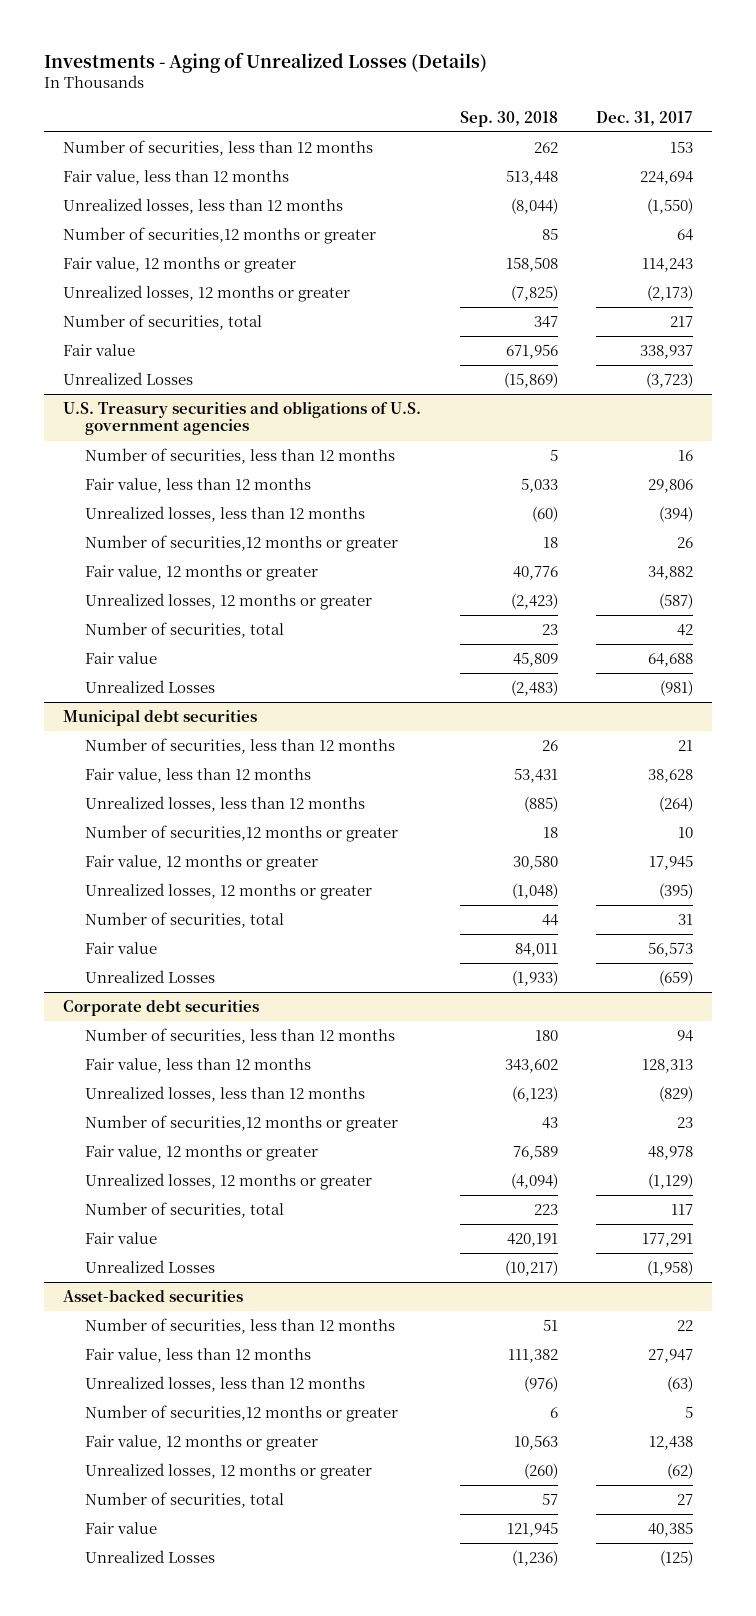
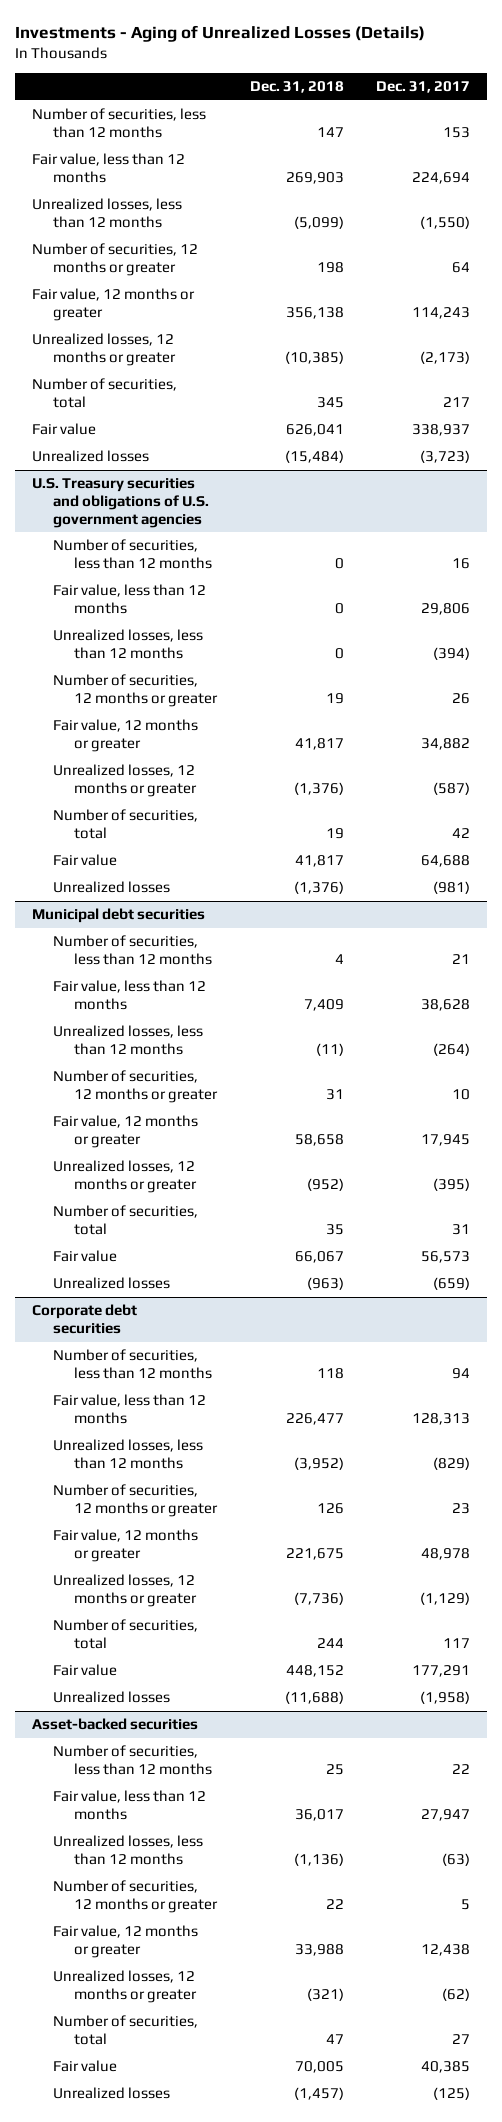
- | Sep. 30, 2018 | Dec. 31, 2017
+ | Dec. 31, 2018 | Dec. 31, 2017
- Number of securities,12 months or greater | 85 | 64
+ Number of securities, 12 months or greater | 198 | 64
- Unrealized Losses | (15,869) | (3,723)
+ Unrealized losses | (15,484) | (3,723)
@ U.S. Treasury securities and obligations of U.S. government agencies
- Number of securities,12 months or greater | 18 | 26
+ Number of securities, 12 months or greater | 19 | 26
- Unrealized Losses | (2,483) | (981)
+ Unrealized losses | (1,376) | (981)
@ Municipal debt securities
- Number of securities,12 months or greater | 18 | 10
+ Number of securities, 12 months or greater | 31 | 10
- Unrealized Losses | (1,933) | (659)
+ Unrealized losses | (963) | (659)
@ Corporate debt securities
- Number of securities,12 months or greater | 43 | 23
+ Number of securities, 12 months or greater | 126 | 23
- Unrealized Losses | (10,217) | (1,958)
+ Unrealized losses | (11,688) | (1,958)
@ Asset-backed securities
- Number of securities,12 months or greater | 6 | 5
+ Number of securities, 12 months or greater | 22 | 5
- Unrealized Losses | (1,236) | (125)
+ Unrealized losses | (1,457) | (125)

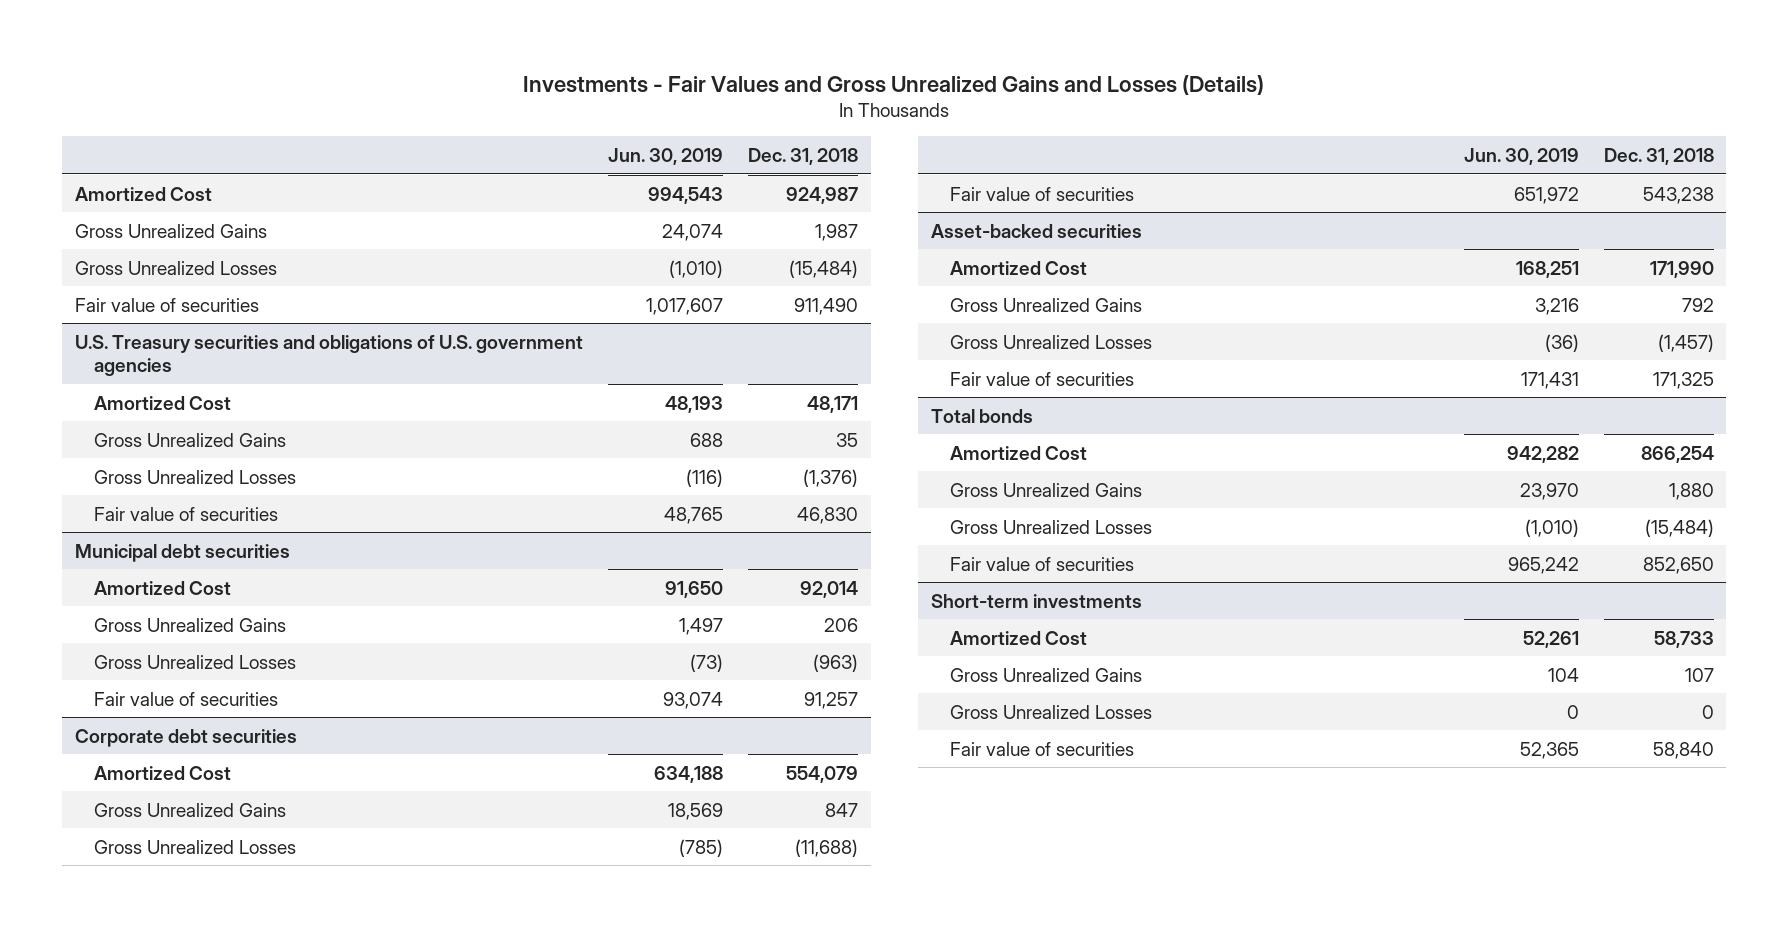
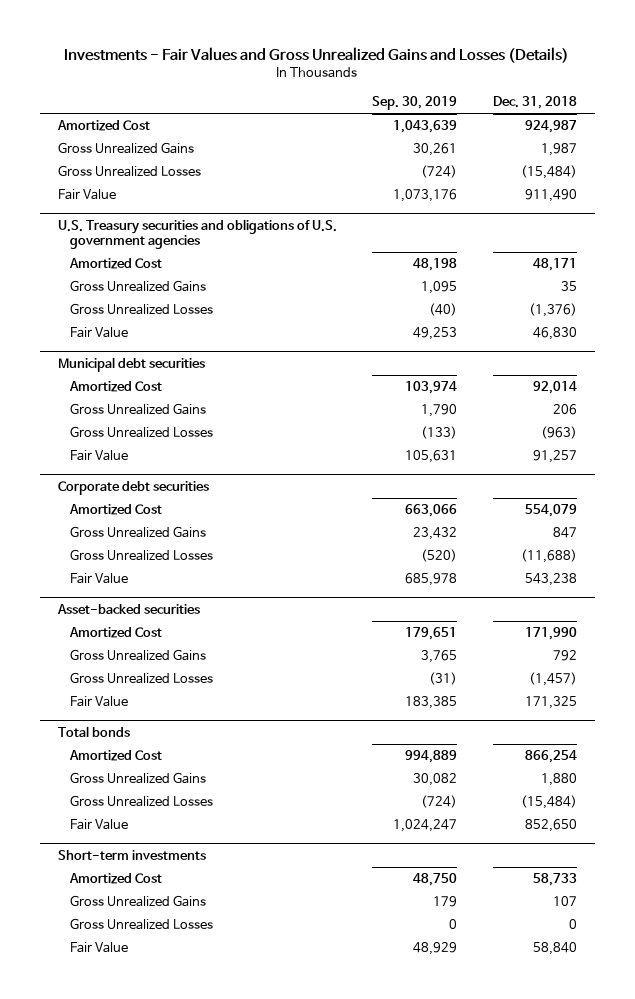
- | Jun. 30, 2019 | Dec. 31, 2018
+ | Sep. 30, 2019 | Dec. 31, 2018
- Fair value of securities | 1,017,607 | 911,490
+ Fair Value | 1,073,176 | 911,490
@ U.S. Treasury securities and obligations of U.S. government agencies
- Fair value of securities | 48,765 | 46,830
+ Fair Value | 49,253 | 46,830
@ Municipal debt securities
- Fair value of securities | 93,074 | 91,257
+ Fair Value | 105,631 | 91,257
@ Corporate debt securities
- Fair value of securities | 651,972 | 543,238
+ Fair Value | 685,978 | 543,238
@ Asset-backed securities
- Fair value of securities | 171,431 | 171,325
+ Fair Value | 183,385 | 171,325
@ Total bonds
- Fair value of securities | 965,242 | 852,650
+ Fair Value | 1,024,247 | 852,650
@ Short-term investments
- Fair value of securities | 52,365 | 58,840
+ Fair Value | 48,929 | 58,840

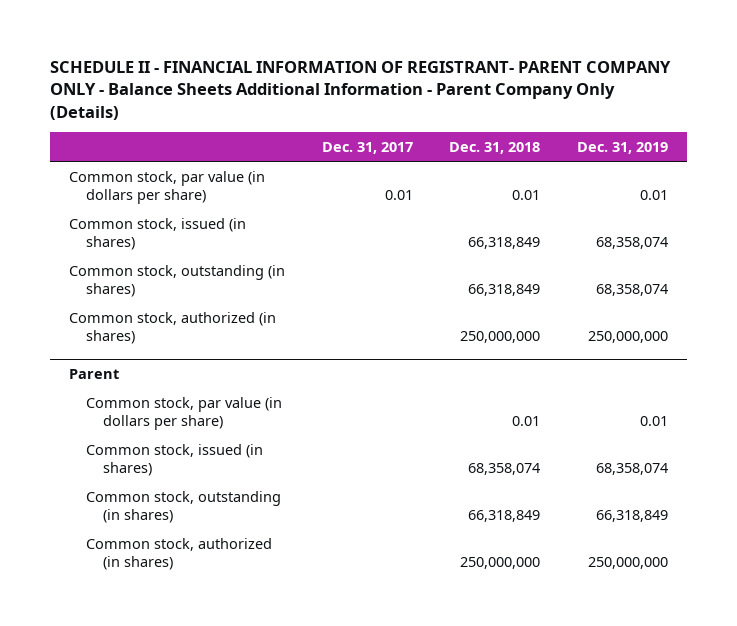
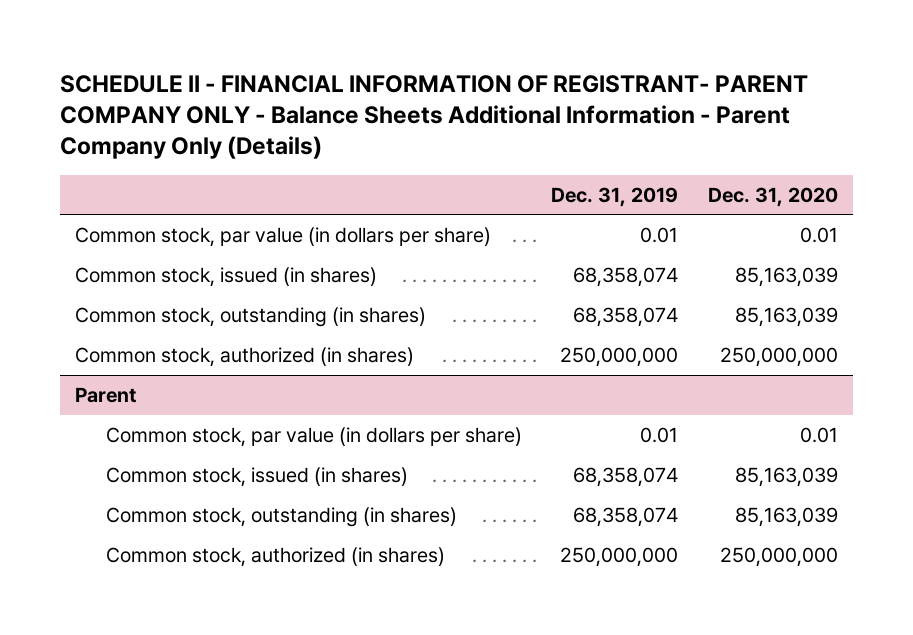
- | Dec. 31, 2017 | Dec. 31, 2018 | Dec. 31, 2019
+ | Dec. 31, 2019 | Dec. 31, 2020
@ Parent
- Common stock, outstanding (in shares) | | 66,318,849 | 66,318,849
+ Common stock, outstanding (in shares) | 68,358,074 | 85,163,039

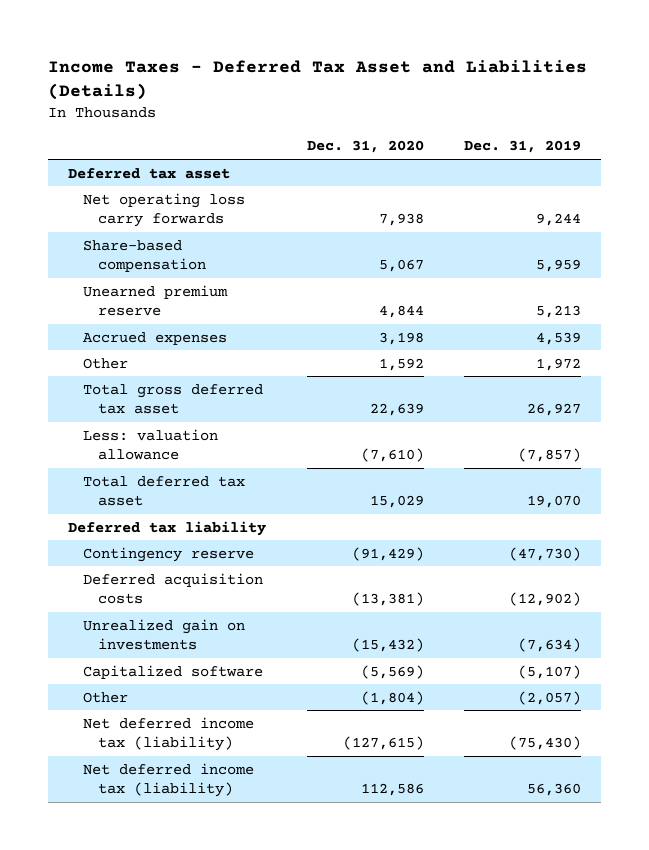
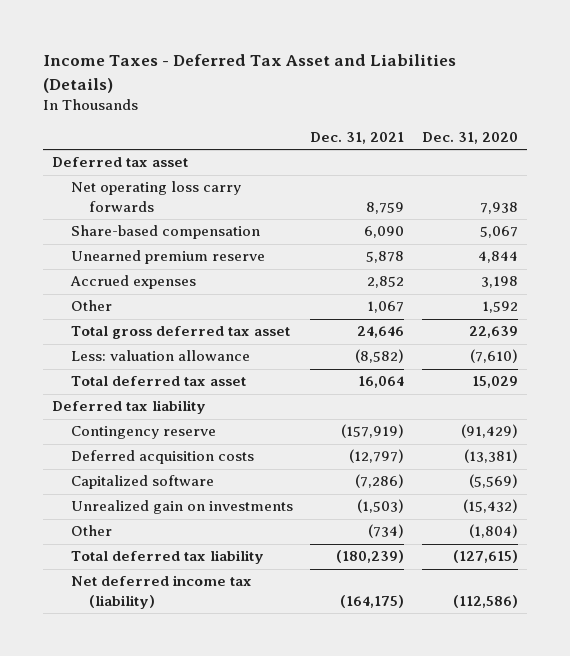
- | Dec. 31, 2020 | Dec. 31, 2019
+ | Dec. 31, 2021 | Dec. 31, 2020
moved down: Unrealized gain on investments | (1,503) | (15,432)
- Net deferred income tax (liability) | (127,615) | (75,430)
- Net deferred income tax (liability) | 112,586 | 56,360
+ Total deferred tax liability | (180,239) | (127,615)
+ Net deferred income tax (liability) | (164,175) | (112,586)

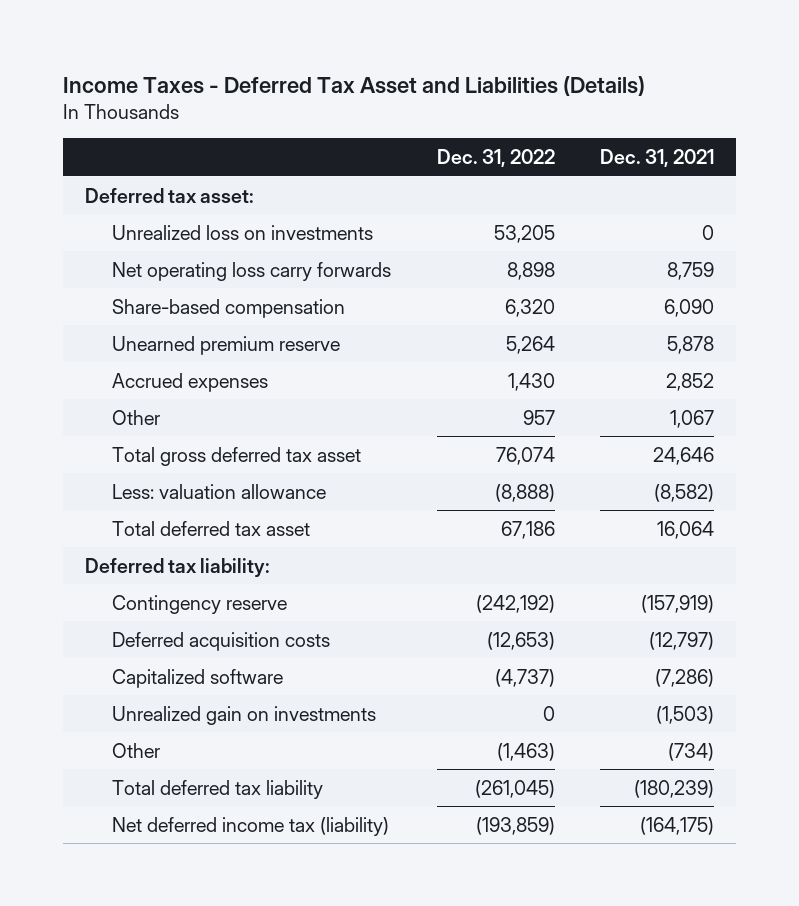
- | Dec. 31, 2021 | Dec. 31, 2020
+ | Dec. 31, 2022 | Dec. 31, 2021
- Deferred tax asset
+ Deferred tax asset:
+ Unrealized loss on investments | 53,205 | 0
- Deferred tax liability
+ Deferred tax liability:

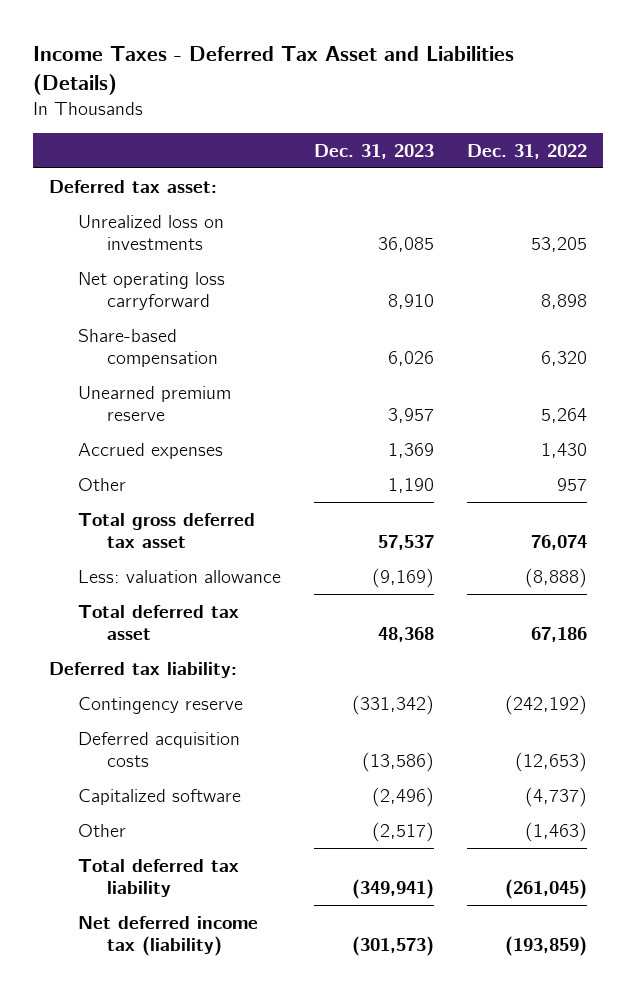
- | Dec. 31, 2022 | Dec. 31, 2021
+ | Dec. 31, 2023 | Dec. 31, 2022
- Net operating loss carry forwards | 8,898 | 8,759
+ Net operating loss carryforward | 8,910 | 8,898
- Unrealized gain on investments | 0 | (1,503)

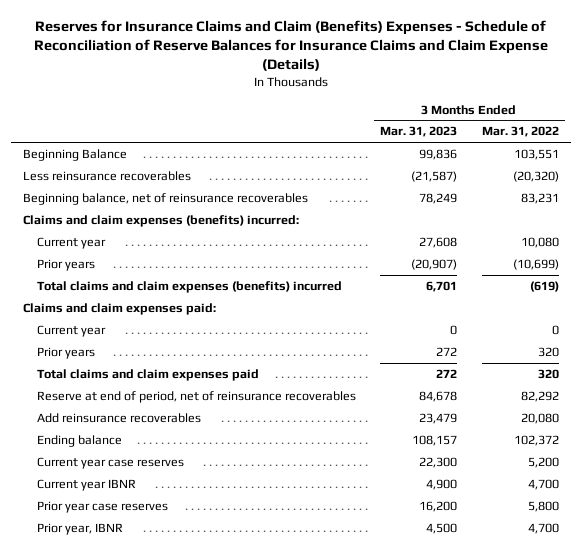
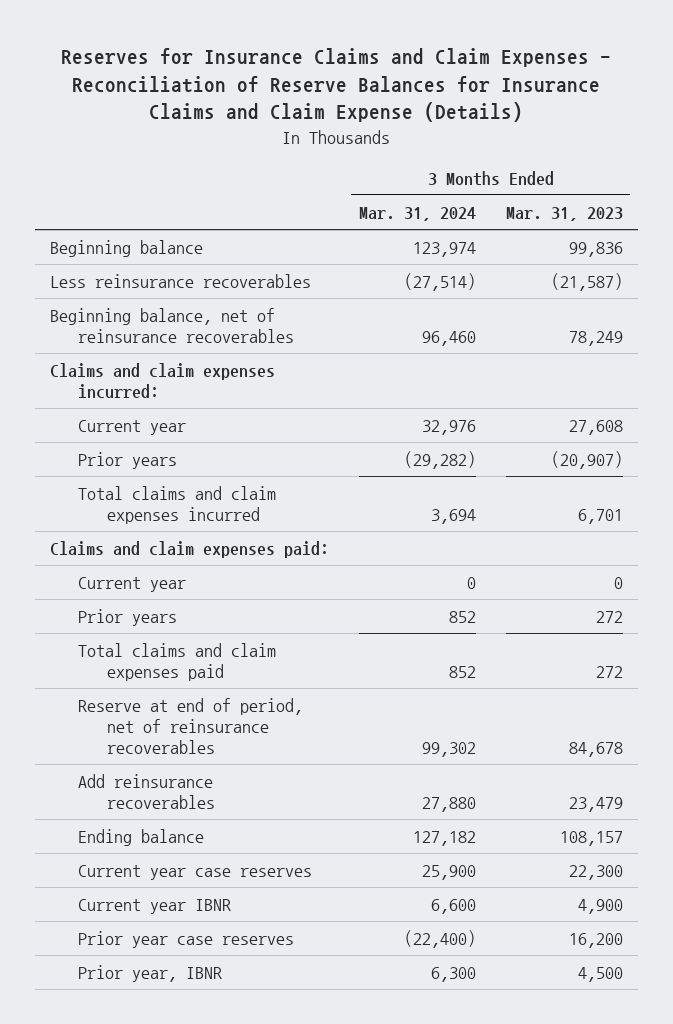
- Reserves for Insurance Claims and Claim (Benefits) Expenses - Schedule of Reconciliation of Reserve Balances for Insurance Claims and Claim Expense (Details)
+ Reserves for Insurance Claims and Claim Expenses - Reconciliation of Reserve Balances for Insurance Claims and Claim Expense (Details)
- | 3 Months Ended Mar. 31, 2023 | 3 Months Ended Mar. 31, 2022
+ | 3 Months Ended Mar. 31, 2024 | 3 Months Ended Mar. 31, 2023
- Beginning Balance | 99,836 | 103,551
+ Beginning balance | 123,974 | 99,836
- Claims and claim expenses (benefits) incurred:
+ Claims and claim expenses incurred:
- Total claims and claim expenses (benefits) incurred | 6,701 | (619)
+ Total claims and claim expenses incurred | 3,694 | 6,701

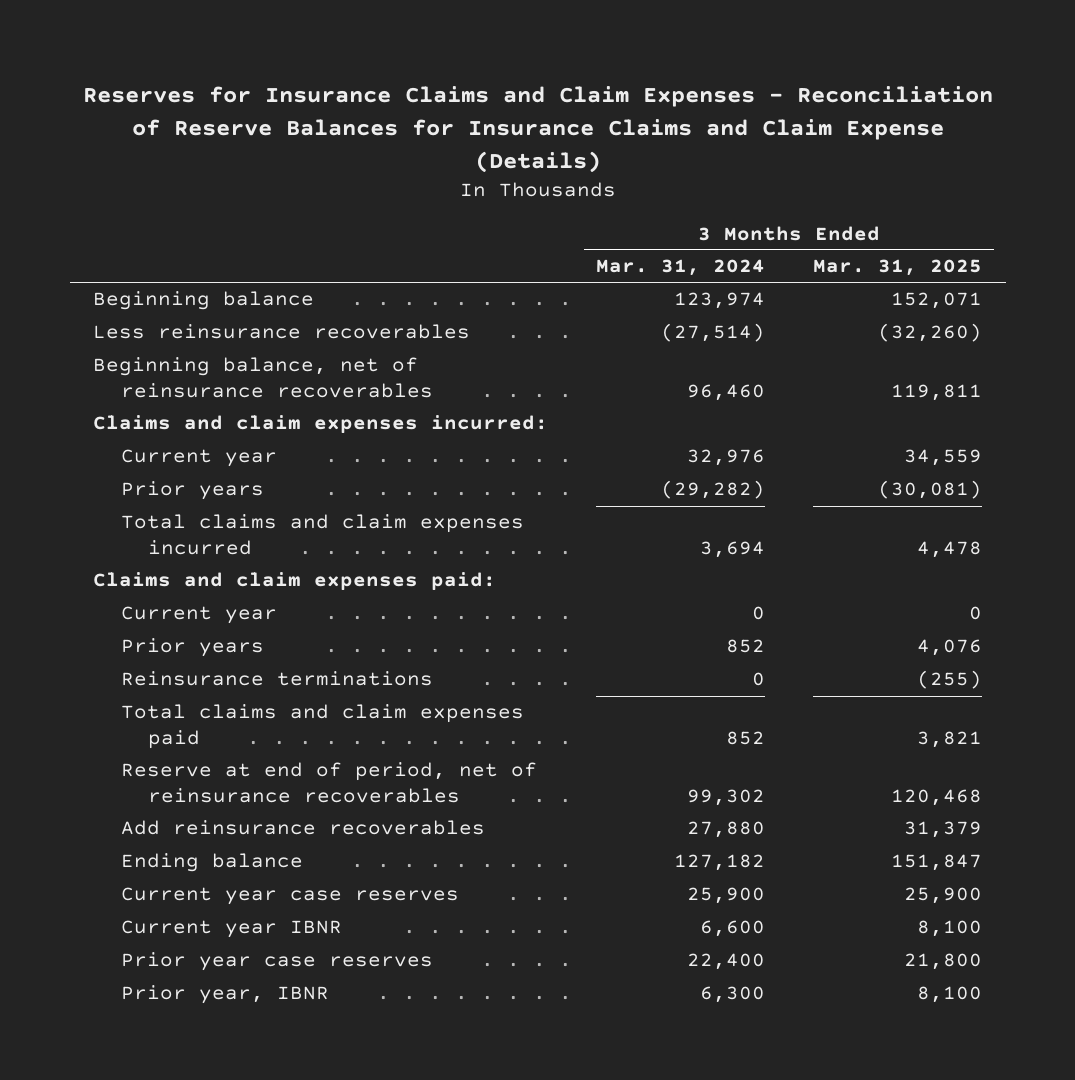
- | 3 Months Ended Mar. 31, 2024 | 3 Months Ended Mar. 31, 2023
+ | 3 Months Ended Mar. 31, 2024 | 3 Months Ended Mar. 31, 2025
+ Reinsurance terminations | 0 | (255)
- Prior year case reserves | (22,400) | 16,200
+ Prior year case reserves | 22,400 | 21,800

